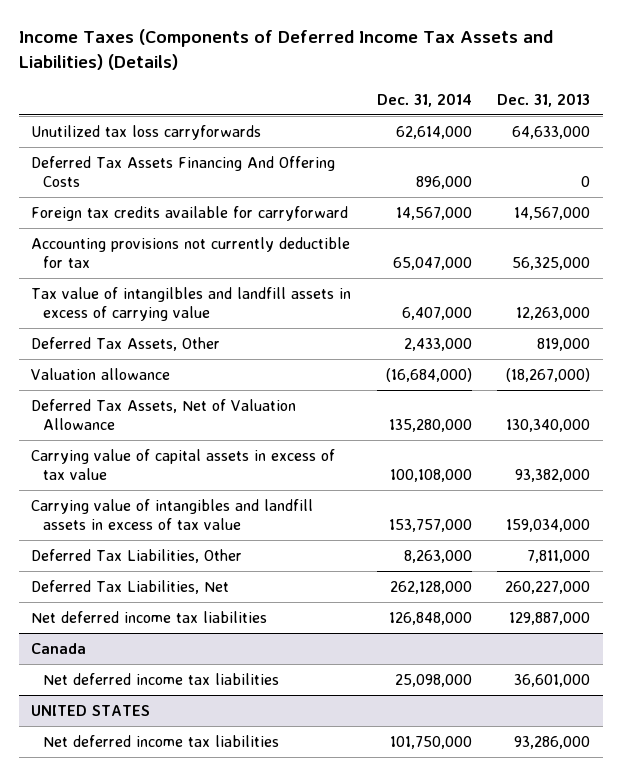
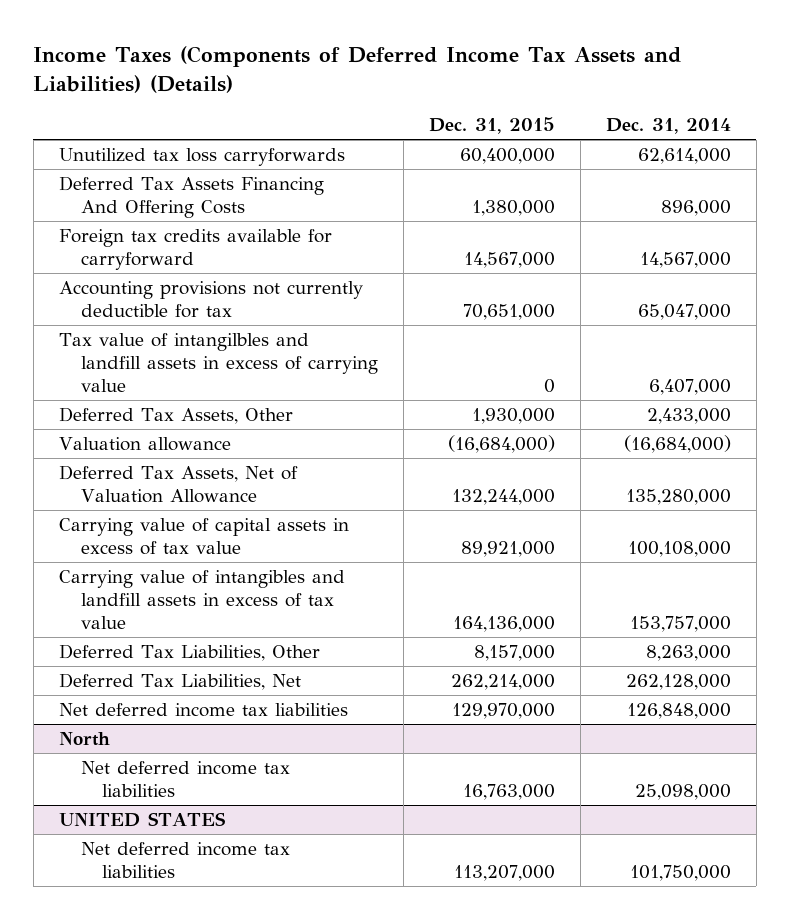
- | Dec. 31, 2014 | Dec. 31, 2013
+ | Dec. 31, 2015 | Dec. 31, 2014
- Canada
+ North

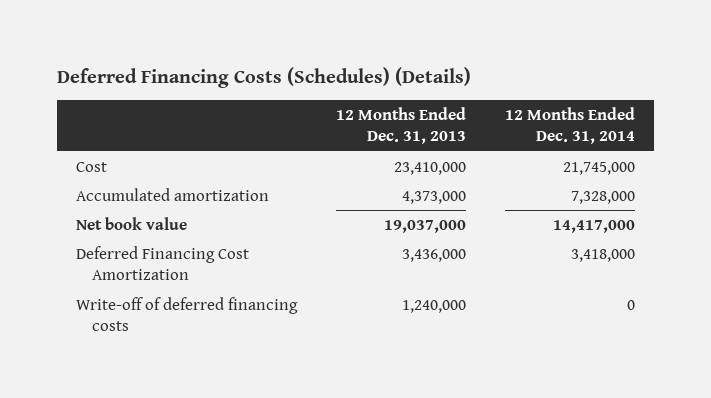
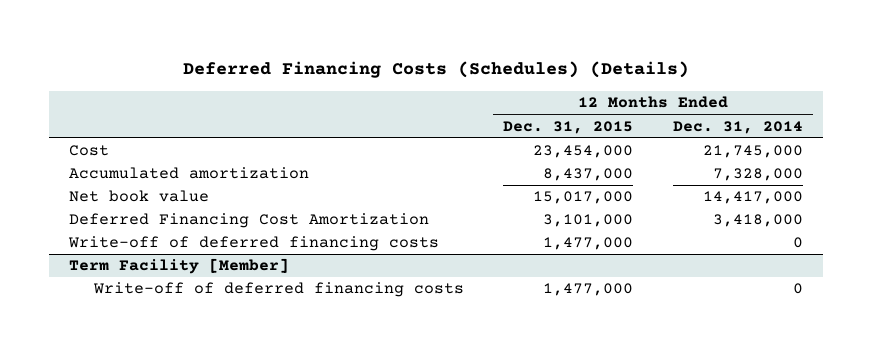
- | 12 Months Ended Dec. 31, 2013 | 12 Months Ended Dec. 31, 2014
+ | 12 Months Ended Dec. 31, 2015 | 12 Months Ended Dec. 31, 2014
+ Term Facility [Member]
+ Write-off of deferred financing costs | 1,477,000 | 0

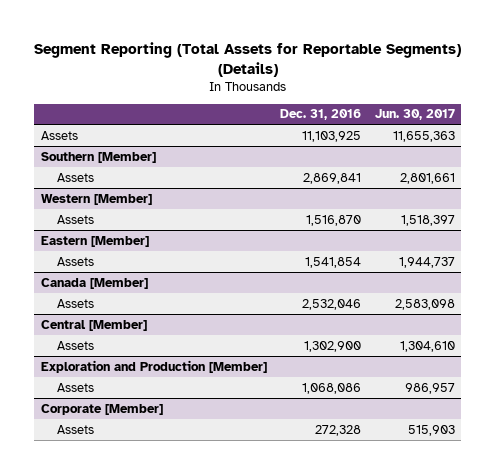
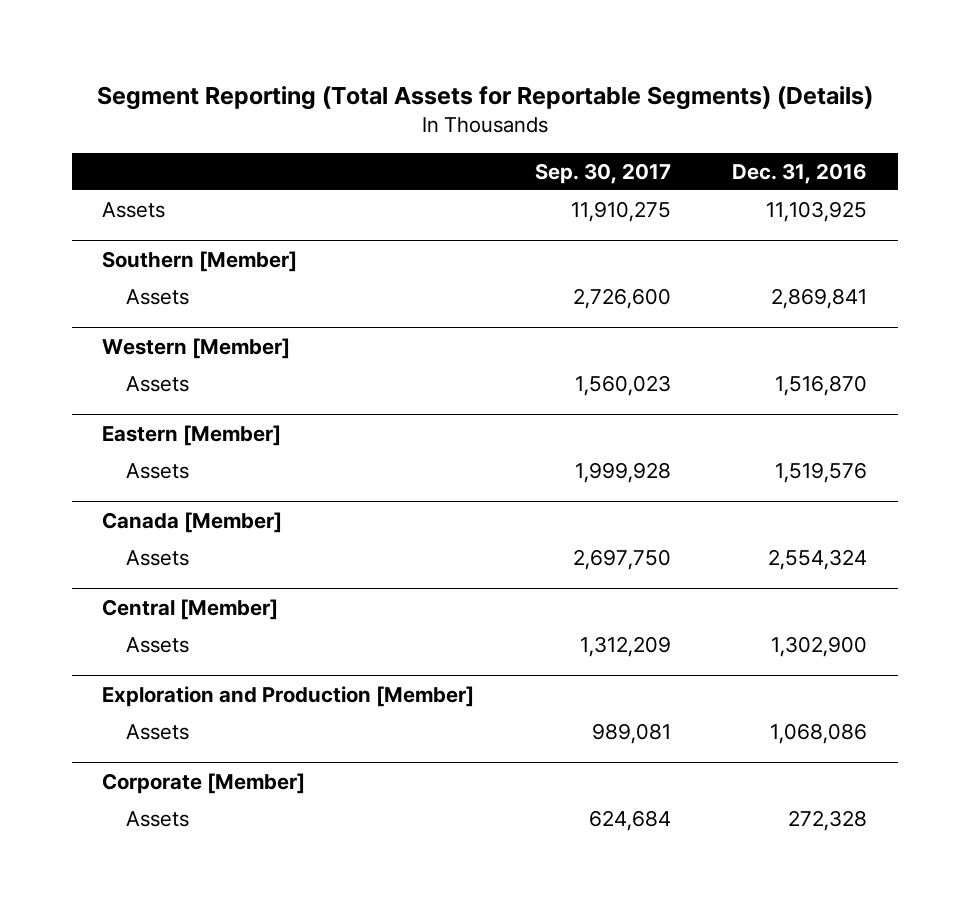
- | Dec. 31, 2016 | Jun. 30, 2017
+ | Sep. 30, 2017 | Dec. 31, 2016
@ Eastern [Member]
- Assets | 1,541,854 | 1,944,737
+ Assets | 1,999,928 | 1,519,576
@ Canada [Member]
- Assets | 2,532,046 | 2,583,098
+ Assets | 2,697,750 | 2,554,324

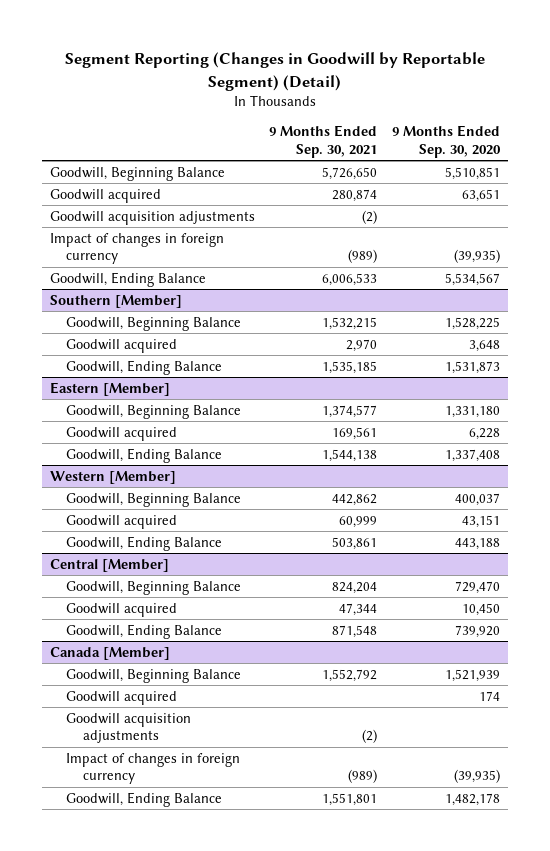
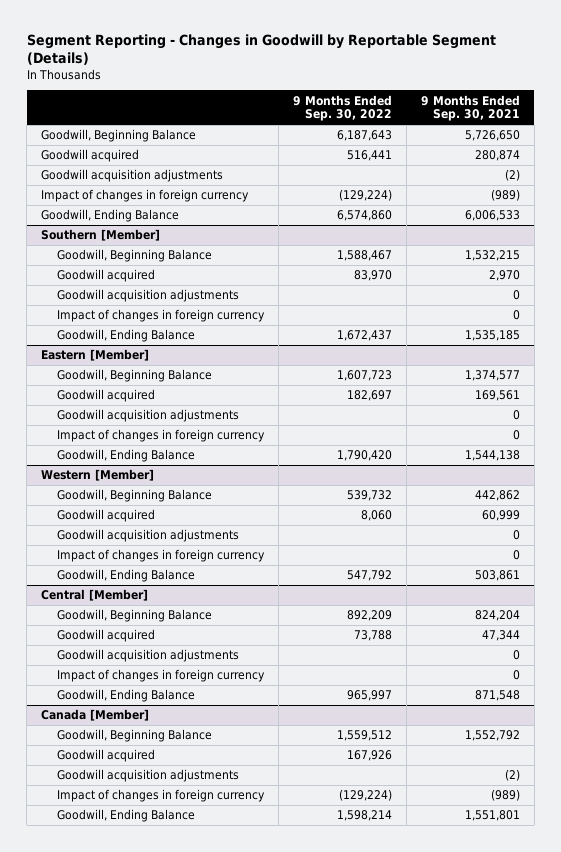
- Segment Reporting (Changes in Goodwill by Reportable Segment) (Detail)
+ Segment Reporting - Changes in Goodwill by Reportable Segment (Details)
- | 9 Months Ended Sep. 30, 2021 | 9 Months Ended Sep. 30, 2020
+ | 9 Months Ended Sep. 30, 2022 | 9 Months Ended Sep. 30, 2021
@ Southern [Member]
+ Goodwill acquisition adjustments | | 0
+ Impact of changes in foreign currency | | 0
@ Eastern [Member]
+ Goodwill acquisition adjustments | | 0
+ Impact of changes in foreign currency | | 0
@ Western [Member]
+ Goodwill acquisition adjustments | | 0
+ Impact of changes in foreign currency | | 0
@ Central [Member]
+ Goodwill acquisition adjustments | | 0
+ Impact of changes in foreign currency | | 0

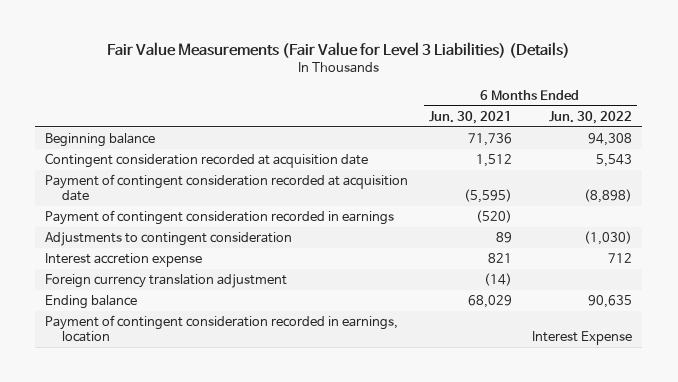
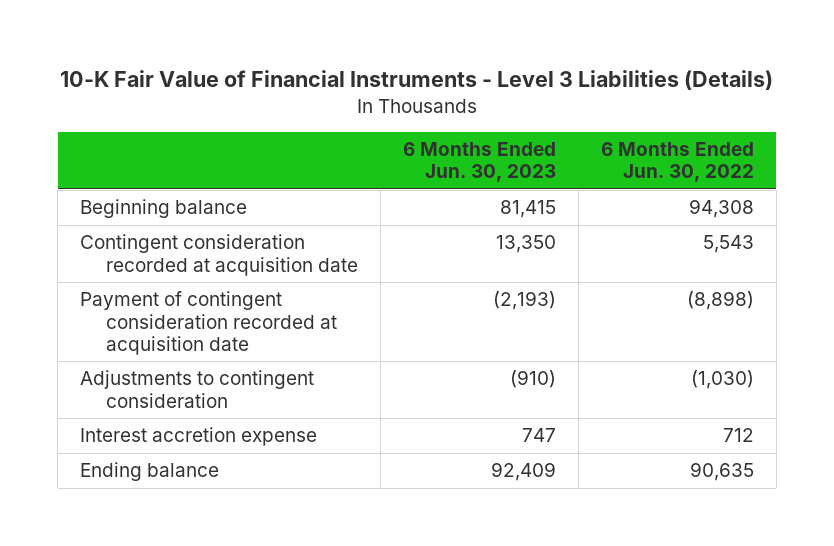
- Fair Value Measurements (Fair Value for Level 3 Liabilities) (Details)
+ 10-K Fair Value of Financial Instruments - Level 3 Liabilities (Details)
- | 6 Months Ended Jun. 30, 2021 | 6 Months Ended Jun. 30, 2022
+ | 6 Months Ended Jun. 30, 2023 | 6 Months Ended Jun. 30, 2022
- Payment of contingent consideration recorded in earnings | (520) |
- Foreign currency translation adjustment | (14) |
- Payment of contingent consideration recorded in earnings, location | | Interest Expense

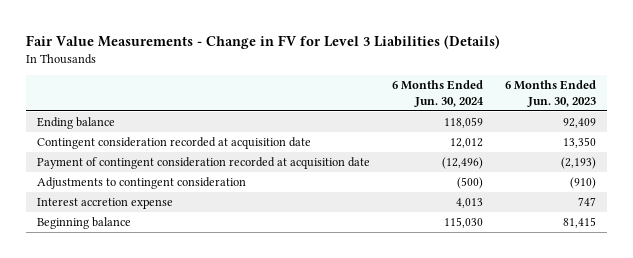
- 10-K Fair Value of Financial Instruments - Level 3 Liabilities (Details)
+ Fair Value Measurements - Change in FV for Level 3 Liabilities (Details)
- | 6 Months Ended Jun. 30, 2023 | 6 Months Ended Jun. 30, 2022
+ | 6 Months Ended Jun. 30, 2024 | 6 Months Ended Jun. 30, 2023
moved up: Ending balance | 118,059 | 92,409
moved down: Beginning balance | 115,030 | 81,415

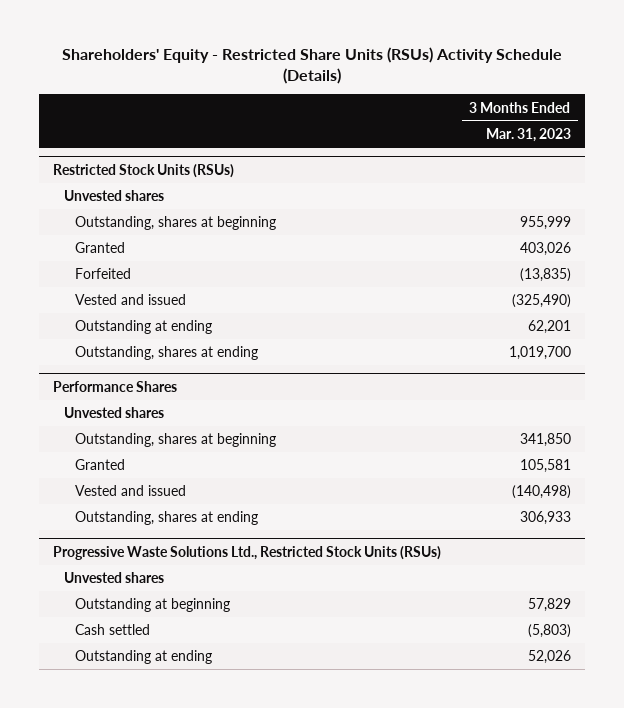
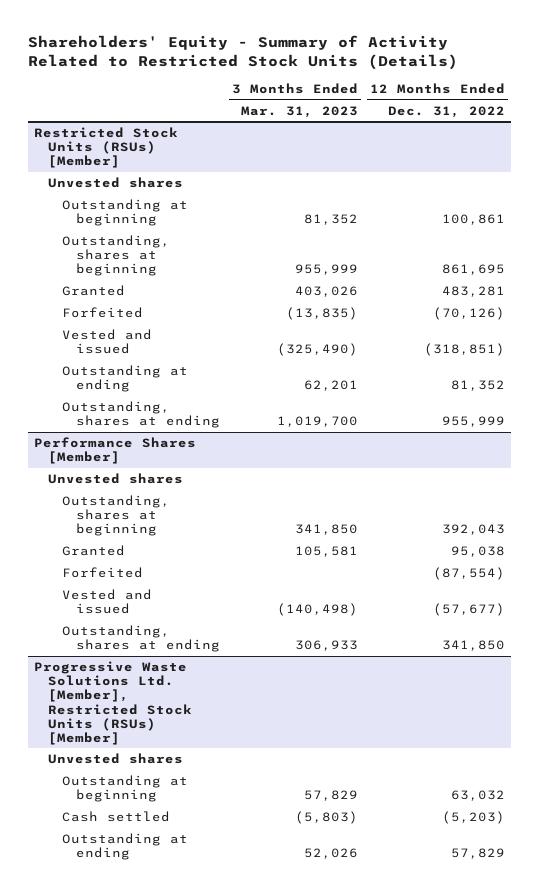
- Shareholders' Equity - Restricted Share Units (RSUs) Activity Schedule (Details)
+ Shareholders' Equity - Summary of Activity Related to Restricted Stock Units (Details)
- | 3 Months Ended Mar. 31, 2023
+ | 3 Months Ended Mar. 31, 2023 | 12 Months Ended Dec. 31, 2022
- Restricted Stock Units (RSUs)
+ Restricted Stock Units (RSUs) [Member]
+ Outstanding at beginning | 81,352 | 100,861
- Performance Shares
+ Performance Shares [Member]
+ Forfeited | | (87,554)
- Progressive Waste Solutions Ltd., Restricted Stock Units (RSUs)
+ Progressive Waste Solutions Ltd. [Member], Restricted Stock Units (RSUs) [Member]

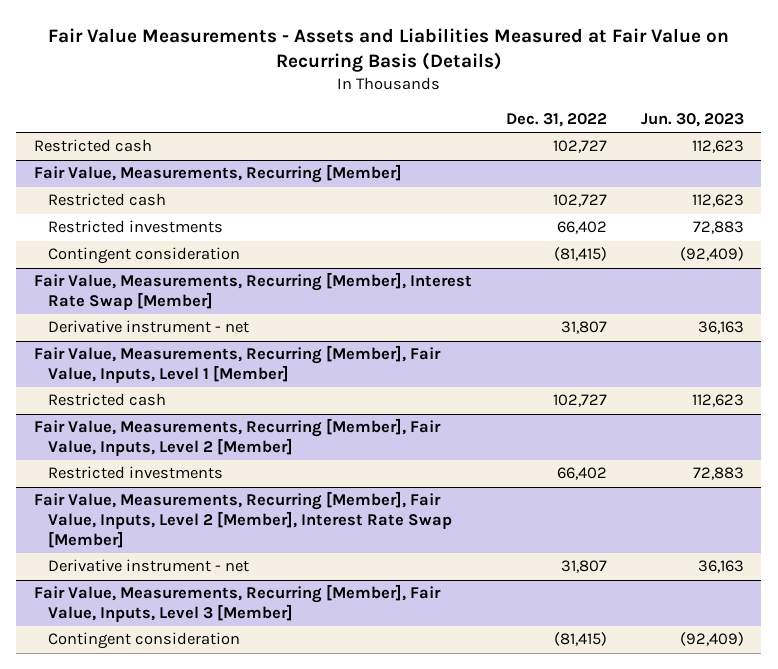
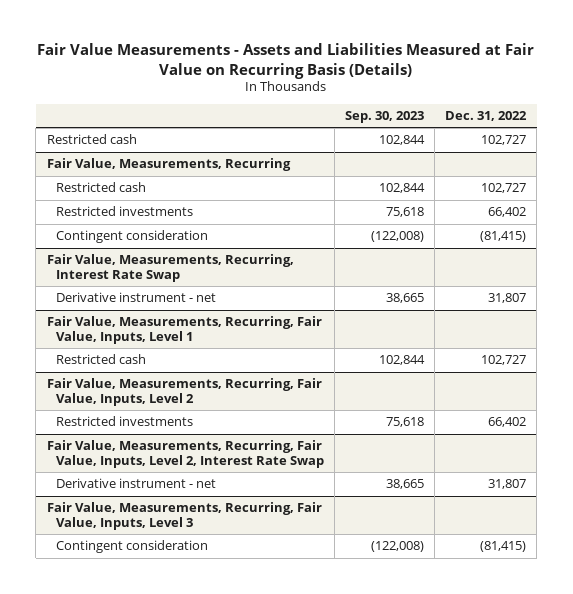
- | Dec. 31, 2022 | Jun. 30, 2023
+ | Sep. 30, 2023 | Dec. 31, 2022
- Fair Value, Measurements, Recurring [Member]
+ Fair Value, Measurements, Recurring
- Fair Value, Measurements, Recurring [Member], Interest Rate Swap [Member]
+ Fair Value, Measurements, Recurring, Interest Rate Swap
- Fair Value, Measurements, Recurring [Member], Fair Value, Inputs, Level 1 [Member]
+ Fair Value, Measurements, Recurring, Fair Value, Inputs, Level 1
- Fair Value, Measurements, Recurring [Member], Fair Value, Inputs, Level 2 [Member]
+ Fair Value, Measurements, Recurring, Fair Value, Inputs, Level 2
- Fair Value, Measurements, Recurring [Member], Fair Value, Inputs, Level 2 [Member], Interest Rate Swap [Member]
+ Fair Value, Measurements, Recurring, Fair Value, Inputs, Level 2, Interest Rate Swap
- Fair Value, Measurements, Recurring [Member], Fair Value, Inputs, Level 3 [Member]
+ Fair Value, Measurements, Recurring, Fair Value, Inputs, Level 3

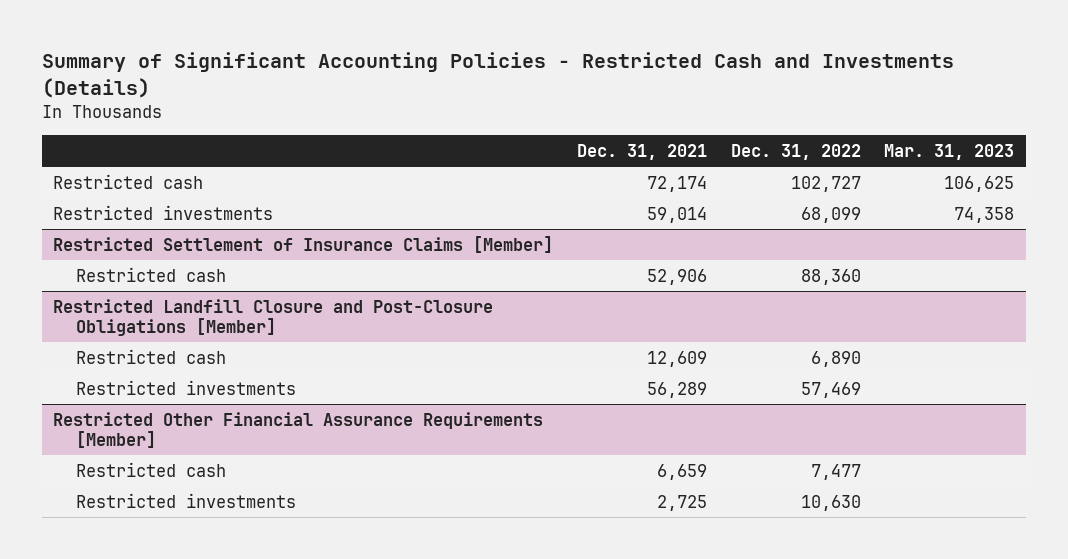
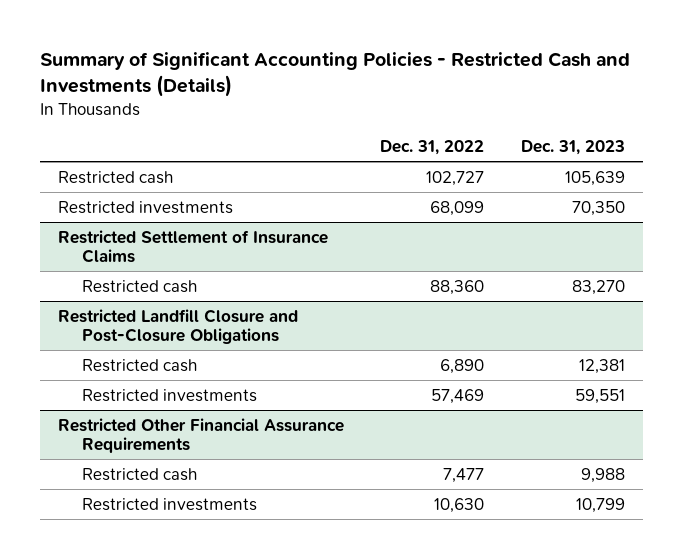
- | Dec. 31, 2021 | Dec. 31, 2022 | Mar. 31, 2023
+ | Dec. 31, 2022 | Dec. 31, 2023
- Restricted Settlement of Insurance Claims [Member]
+ Restricted Settlement of Insurance Claims
- Restricted Landfill Closure and Post-Closure Obligations [Member]
+ Restricted Landfill Closure and Post-Closure Obligations
- Restricted Other Financial Assurance Requirements [Member]
+ Restricted Other Financial Assurance Requirements

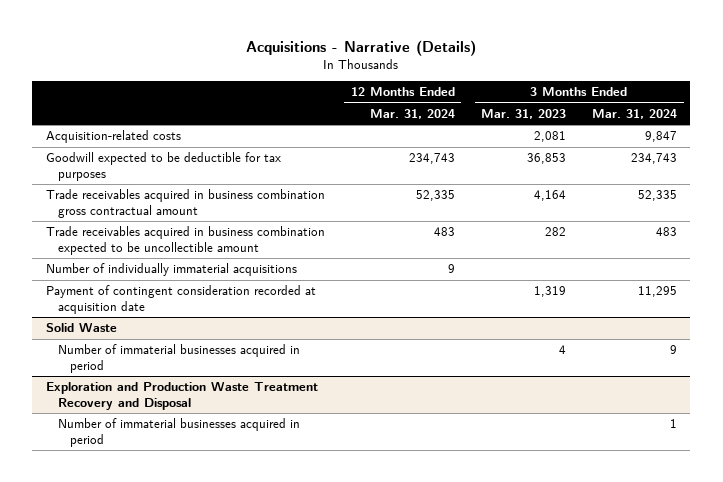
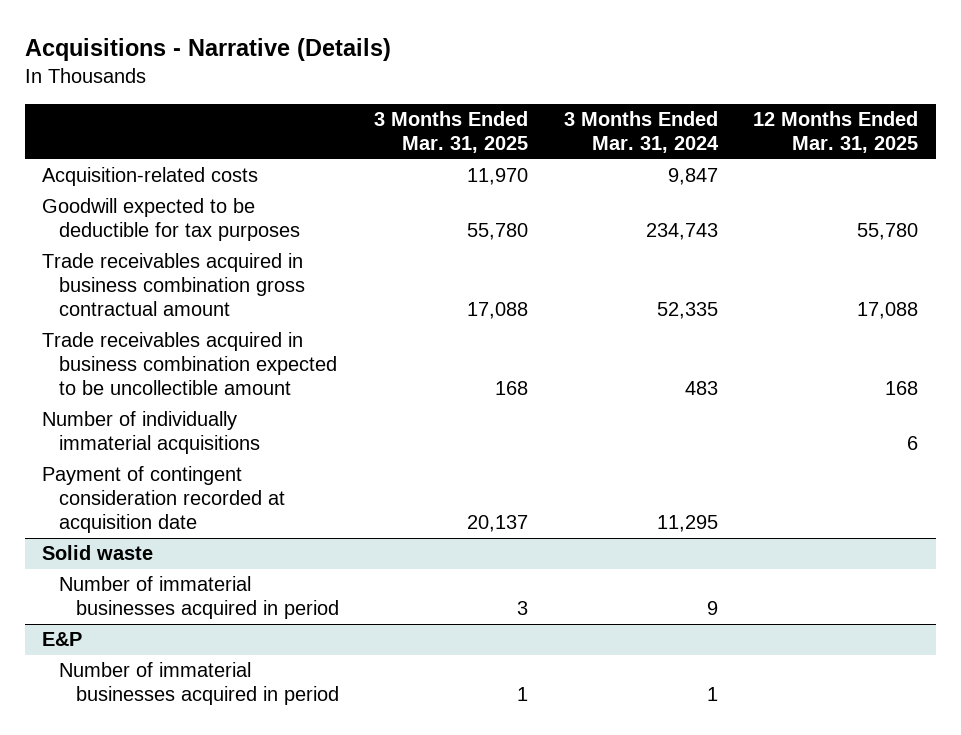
- | 12 Months Ended Mar. 31, 2024 | 3 Months Ended Mar. 31, 2023 | 3 Months Ended Mar. 31, 2024
+ | 3 Months Ended Mar. 31, 2025 | 3 Months Ended Mar. 31, 2024 | 12 Months Ended Mar. 31, 2025
- Solid Waste
+ Solid waste
- Exploration and Production Waste Treatment Recovery and Disposal
+ E&P

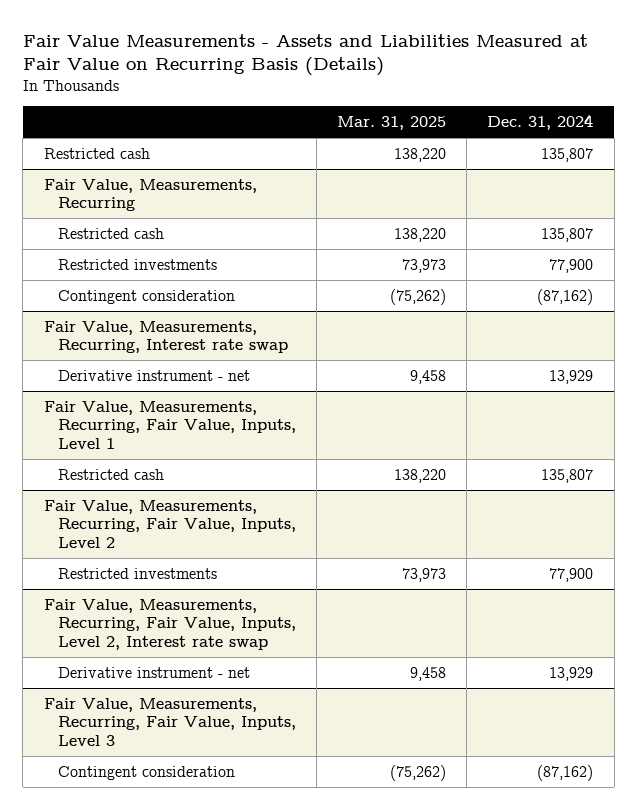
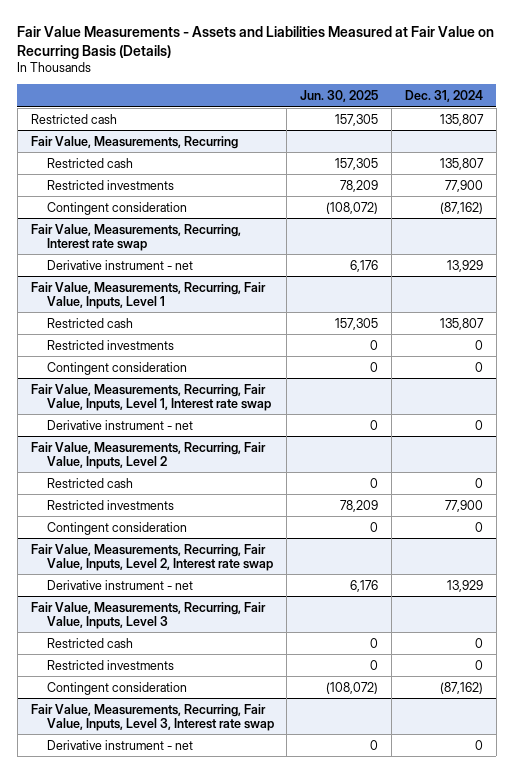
- | Mar. 31, 2025 | Dec. 31, 2024
+ | Jun. 30, 2025 | Dec. 31, 2024
@ Fair Value, Measurements, Recurring, Fair Value, Inputs, Level 1
+ Restricted investments | 0 | 0
+ Contingent consideration | 0 | 0
+ Fair Value, Measurements, Recurring, Fair Value, Inputs, Level 1, Interest rate swap
+ Derivative instrument - net | 0 | 0
@ Fair Value, Measurements, Recurring, Fair Value, Inputs, Level 2
+ Restricted cash | 0 | 0
+ Contingent consideration | 0 | 0
@ Fair Value, Measurements, Recurring, Fair Value, Inputs, Level 3
+ Restricted cash | 0 | 0
+ Restricted investments | 0 | 0
+ Fair Value, Measurements, Recurring, Fair Value, Inputs, Level 3, Interest rate swap
+ Derivative instrument - net | 0 | 0

